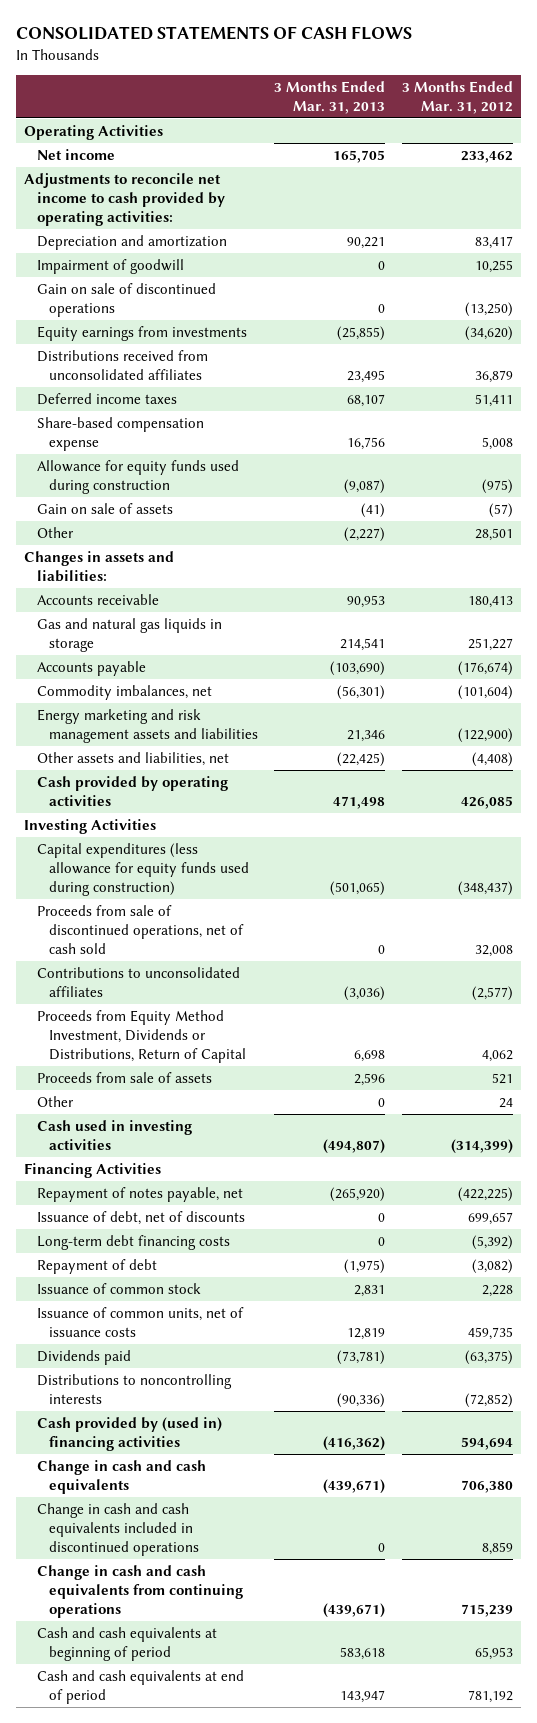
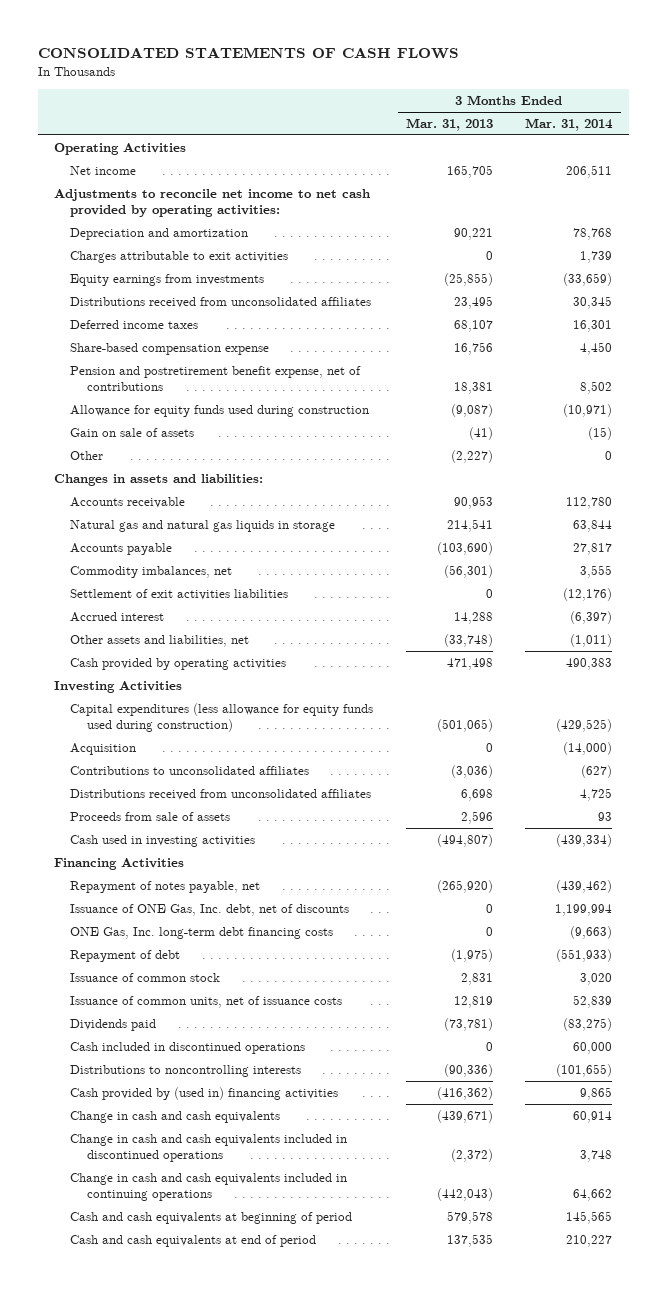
- | 3 Months Ended Mar. 31, 2013 | 3 Months Ended Mar. 31, 2012
+ | 3 Months Ended Mar. 31, 2013 | 3 Months Ended Mar. 31, 2014
- Adjustments to reconcile net income to cash provided by operating activities:
+ Adjustments to reconcile net income to net cash provided by operating activities:
- Impairment of goodwill | 0 | 10,255
- Gain on sale of discontinued operations | 0 | (13,250)
+ Charges attributable to exit activities | 0 | 1,739
+ Pension and postretirement benefit expense, net of contributions | 18,381 | 8,502
- Gas and natural gas liquids in storage | 214,541 | 251,227
+ Natural gas and natural gas liquids in storage | 214,541 | 63,844
- Energy marketing and risk management assets and liabilities | 21,346 | (122,900)
- Other assets and liabilities, net | (22,425) | (4,408)
+ Settlement of exit activities liabilities | 0 | (12,176)
+ Accrued interest | 14,288 | (6,397)
+ Other assets and liabilities, net | (33,748) | (1,011)
- Proceeds from sale of discontinued operations, net of cash sold | 0 | 32,008
+ Acquisition | 0 | (14,000)
- Proceeds from Equity Method Investment, Dividends or Distributions, Return of Capital | 6,698 | 4,062
+ Distributions received from unconsolidated affiliates | 6,698 | 4,725
- Other | 0 | 24
- Issuance of debt, net of discounts | 0 | 699,657
- Long-term debt financing costs | 0 | (5,392)
+ Issuance of ONE Gas, Inc. debt, net of discounts | 0 | 1,199,994
+ ONE Gas, Inc. long-term debt financing costs | 0 | (9,663)
+ Cash included in discontinued operations | 0 | 60,000
- Change in cash and cash equivalents included in discontinued operations | 0 | 8,859
- Change in cash and cash equivalents from continuing operations | (439,671) | 715,239
- Cash and cash equivalents at beginning of period | 583,618 | 65,953
- Cash and cash equivalents at end of period | 143,947 | 781,192
+ Change in cash and cash equivalents included in discontinued operations | (2,372) | 3,748
+ Change in cash and cash equivalents included in continuing operations | (442,043) | 64,662
+ Cash and cash equivalents at beginning of period | 579,578 | 145,565
+ Cash and cash equivalents at end of period | 137,535 | 210,227

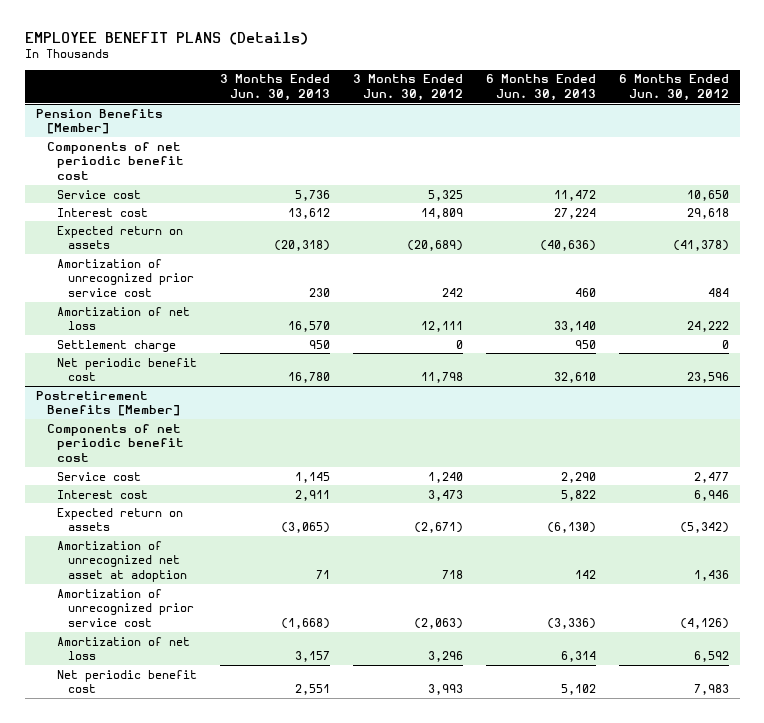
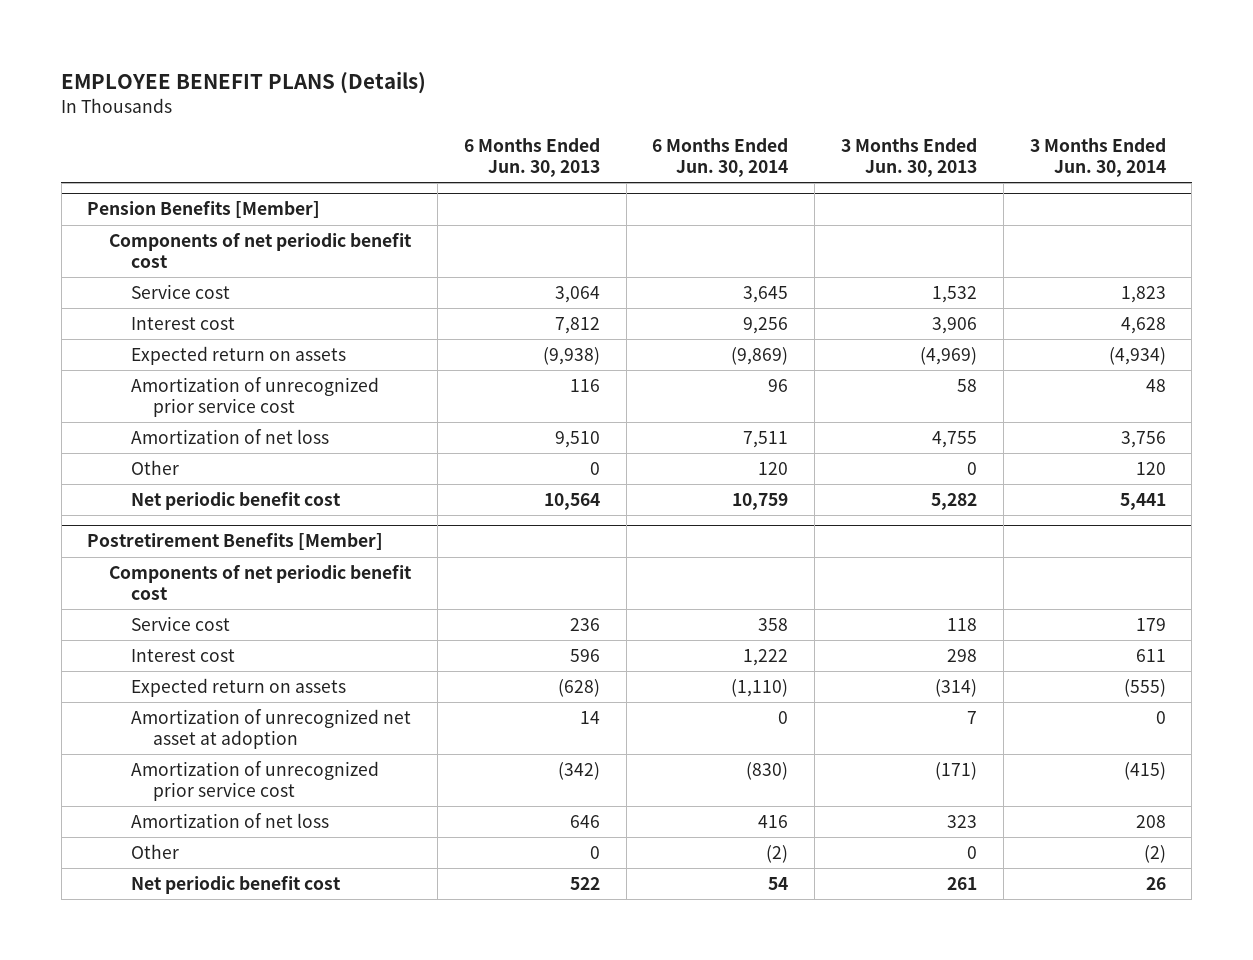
- | 3 Months Ended Jun. 30, 2013 | 3 Months Ended Jun. 30, 2012 | 6 Months Ended Jun. 30, 2013 | 6 Months Ended Jun. 30, 2012
+ | 6 Months Ended Jun. 30, 2013 | 6 Months Ended Jun. 30, 2014 | 3 Months Ended Jun. 30, 2013 | 3 Months Ended Jun. 30, 2014
@ Pension Benefits [Member]
- Service cost | 5,736 | 5,325 | 11,472 | 10,650
- Interest cost | 13,612 | 14,809 | 27,224 | 29,618
- Expected return on assets | (20,318) | (20,689) | (40,636) | (41,378)
- Amortization of unrecognized prior service cost | 230 | 242 | 460 | 484
- Amortization of net loss | 16,570 | 12,111 | 33,140 | 24,222
- Settlement charge | 950 | 0 | 950 | 0
- Net periodic benefit cost | 16,780 | 11,798 | 32,610 | 23,596
+ Service cost | 3,064 | 3,645 | 1,532 | 1,823
+ Interest cost | 7,812 | 9,256 | 3,906 | 4,628
+ Expected return on assets | (9,938) | (9,869) | (4,969) | (4,934)
+ Amortization of unrecognized prior service cost | 116 | 96 | 58 | 48
+ Amortization of net loss | 9,510 | 7,511 | 4,755 | 3,756
+ Other | 0 | 120 | 0 | 120
+ Net periodic benefit cost | 10,564 | 10,759 | 5,282 | 5,441
@ Postretirement Benefits [Member]
- Service cost | 1,145 | 1,240 | 2,290 | 2,477
- Interest cost | 2,911 | 3,473 | 5,822 | 6,946
- Expected return on assets | (3,065) | (2,671) | (6,130) | (5,342)
- Amortization of unrecognized net asset at adoption | 71 | 718 | 142 | 1,436
- Amortization of unrecognized prior service cost | (1,668) | (2,063) | (3,336) | (4,126)
- Amortization of net loss | 3,157 | 3,296 | 6,314 | 6,592
- Net periodic benefit cost | 2,551 | 3,993 | 5,102 | 7,983
+ Service cost | 236 | 358 | 118 | 179
+ Interest cost | 596 | 1,222 | 298 | 611
+ Expected return on assets | (628) | (1,110) | (314) | (555)
+ Amortization of unrecognized net asset at adoption | 14 | 0 | 7 | 0
+ Amortization of unrecognized prior service cost | (342) | (830) | (171) | (415)
+ Amortization of net loss | 646 | 416 | 323 | 208
+ Other | 0 | (2) | 0 | (2)
+ Net periodic benefit cost | 522 | 54 | 261 | 26

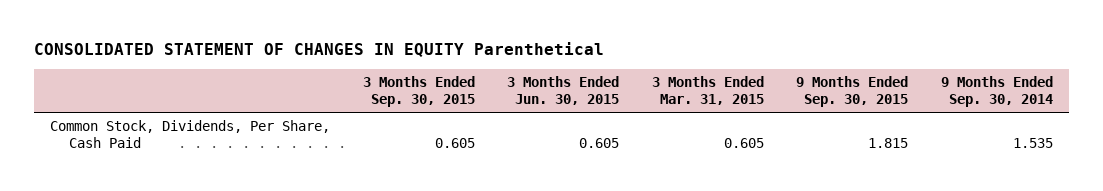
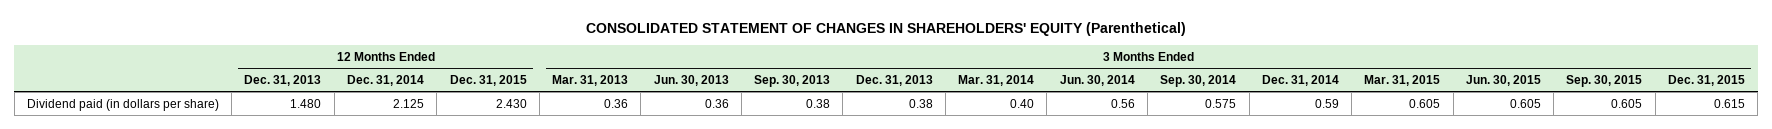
- CONSOLIDATED STATEMENT OF CHANGES IN EQUITY Parenthetical
+ CONSOLIDATED STATEMENT OF CHANGES IN SHAREHOLDERS' EQUITY (Parenthetical)
- | 3 Months Ended Sep. 30, 2015 | 3 Months Ended Jun. 30, 2015 | 3 Months Ended Mar. 31, 2015 | 9 Months Ended Sep. 30, 2015 | 9 Months Ended Sep. 30, 2014
+ | 12 Months Ended Dec. 31, 2013 | 12 Months Ended Dec. 31, 2014 | 12 Months Ended Dec. 31, 2015 | 3 Months Ended Mar. 31, 2013 | 3 Months Ended Jun. 30, 2013 | 3 Months Ended Sep. 30, 2013 | 3 Months Ended Dec. 31, 2013 | 3 Months Ended Mar. 31, 2014 | 3 Months Ended Jun. 30, 2014 | 3 Months Ended Sep. 30, 2014 | 3 Months Ended Dec. 31, 2014 | 3 Months Ended Mar. 31, 2015 | 3 Months Ended Jun. 30, 2015 | 3 Months Ended Sep. 30, 2015 | 3 Months Ended Dec. 31, 2015
- Common Stock, Dividends, Per Share, Cash Paid | 0.605 | 0.605 | 0.605 | 1.815 | 1.535
+ Dividend paid (in dollars per share) | 1.480 | 2.125 | 2.430 | 0.36 | 0.36 | 0.38 | 0.38 | 0.40 | 0.56 | 0.575 | 0.59 | 0.605 | 0.605 | 0.605 | 0.615

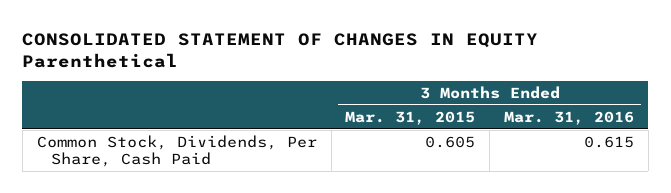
- CONSOLIDATED STATEMENT OF CHANGES IN SHAREHOLDERS' EQUITY (Parenthetical)
+ CONSOLIDATED STATEMENT OF CHANGES IN EQUITY Parenthetical
- | 12 Months Ended Dec. 31, 2013 | 12 Months Ended Dec. 31, 2014 | 12 Months Ended Dec. 31, 2015 | 3 Months Ended Mar. 31, 2013 | 3 Months Ended Jun. 30, 2013 | 3 Months Ended Sep. 30, 2013 | 3 Months Ended Dec. 31, 2013 | 3 Months Ended Mar. 31, 2014 | 3 Months Ended Jun. 30, 2014 | 3 Months Ended Sep. 30, 2014 | 3 Months Ended Dec. 31, 2014 | 3 Months Ended Mar. 31, 2015 | 3 Months Ended Jun. 30, 2015 | 3 Months Ended Sep. 30, 2015 | 3 Months Ended Dec. 31, 2015
+ | 3 Months Ended Mar. 31, 2015 | 3 Months Ended Mar. 31, 2016
- Dividend paid (in dollars per share) | 1.480 | 2.125 | 2.430 | 0.36 | 0.36 | 0.38 | 0.38 | 0.40 | 0.56 | 0.575 | 0.59 | 0.605 | 0.605 | 0.605 | 0.615
+ Common Stock, Dividends, Per Share, Cash Paid | 0.605 | 0.615

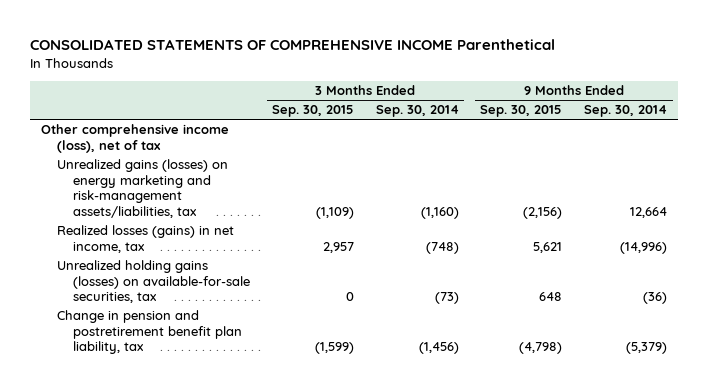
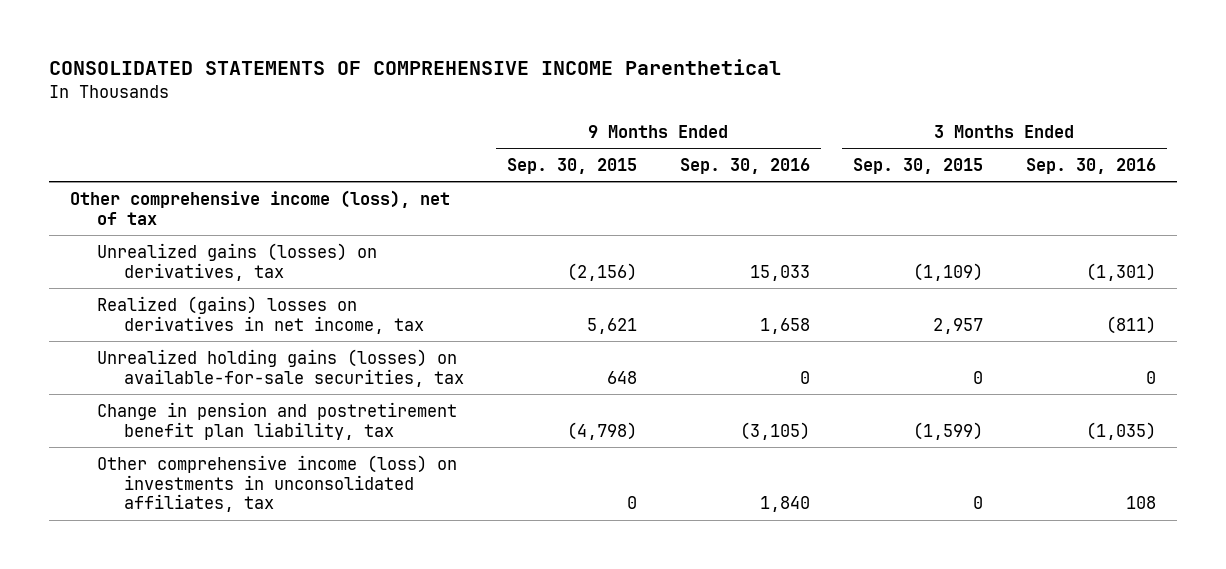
- | 3 Months Ended Sep. 30, 2015 | 3 Months Ended Sep. 30, 2014 | 9 Months Ended Sep. 30, 2015 | 9 Months Ended Sep. 30, 2014
+ | 9 Months Ended Sep. 30, 2015 | 9 Months Ended Sep. 30, 2016 | 3 Months Ended Sep. 30, 2015 | 3 Months Ended Sep. 30, 2016
- Unrealized gains (losses) on energy marketing and risk-management assets/liabilities, tax | (1,109) | (1,160) | (2,156) | 12,664
- Realized losses (gains) in net income, tax | 2,957 | (748) | 5,621 | (14,996)
+ Unrealized gains (losses) on derivatives, tax | (2,156) | 15,033 | (1,109) | (1,301)
+ Realized (gains) losses on derivatives in net income, tax | 5,621 | 1,658 | 2,957 | (811)
+ Other comprehensive income (loss) on investments in unconsolidated affiliates, tax | 0 | 1,840 | 0 | 108

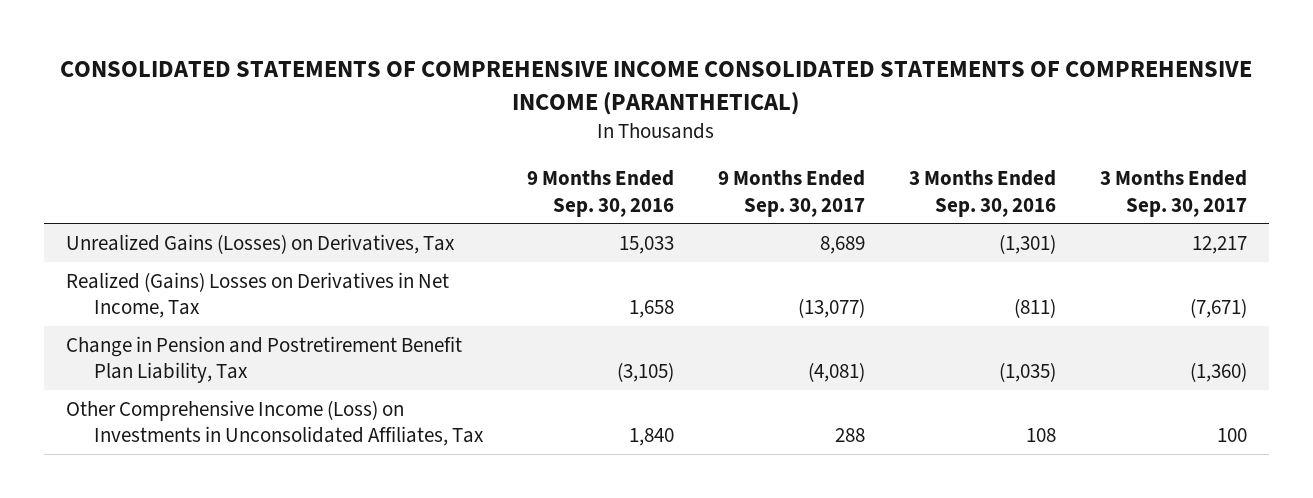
- CONSOLIDATED STATEMENTS OF COMPREHENSIVE INCOME Parenthetical
+ CONSOLIDATED STATEMENTS OF COMPREHENSIVE INCOME CONSOLIDATED STATEMENTS OF COMPREHENSIVE INCOME (PARANTHETICAL)
- | 9 Months Ended Sep. 30, 2015 | 9 Months Ended Sep. 30, 2016 | 3 Months Ended Sep. 30, 2015 | 3 Months Ended Sep. 30, 2016
+ | 9 Months Ended Sep. 30, 2016 | 9 Months Ended Sep. 30, 2017 | 3 Months Ended Sep. 30, 2016 | 3 Months Ended Sep. 30, 2017
- Other comprehensive income (loss), net of tax
- Unrealized gains (losses) on derivatives, tax | (2,156) | 15,033 | (1,109) | (1,301)
- Realized (gains) losses on derivatives in net income, tax | 5,621 | 1,658 | 2,957 | (811)
- Unrealized holding gains (losses) on available-for-sale securities, tax | 648 | 0 | 0 | 0
- Change in pension and postretirement benefit plan liability, tax | (4,798) | (3,105) | (1,599) | (1,035)
- Other comprehensive income (loss) on investments in unconsolidated affiliates, tax | 0 | 1,840 | 0 | 108
+ Unrealized Gains (Losses) on Derivatives, Tax | 15,033 | 8,689 | (1,301) | 12,217
+ Realized (Gains) Losses on Derivatives in Net Income, Tax | 1,658 | (13,077) | (811) | (7,671)
+ Change in Pension and Postretirement Benefit Plan Liability, Tax | (3,105) | (4,081) | (1,035) | (1,360)
+ Other Comprehensive Income (Loss) on Investments in Unconsolidated Affiliates, Tax | 1,840 | 288 | 108 | 100

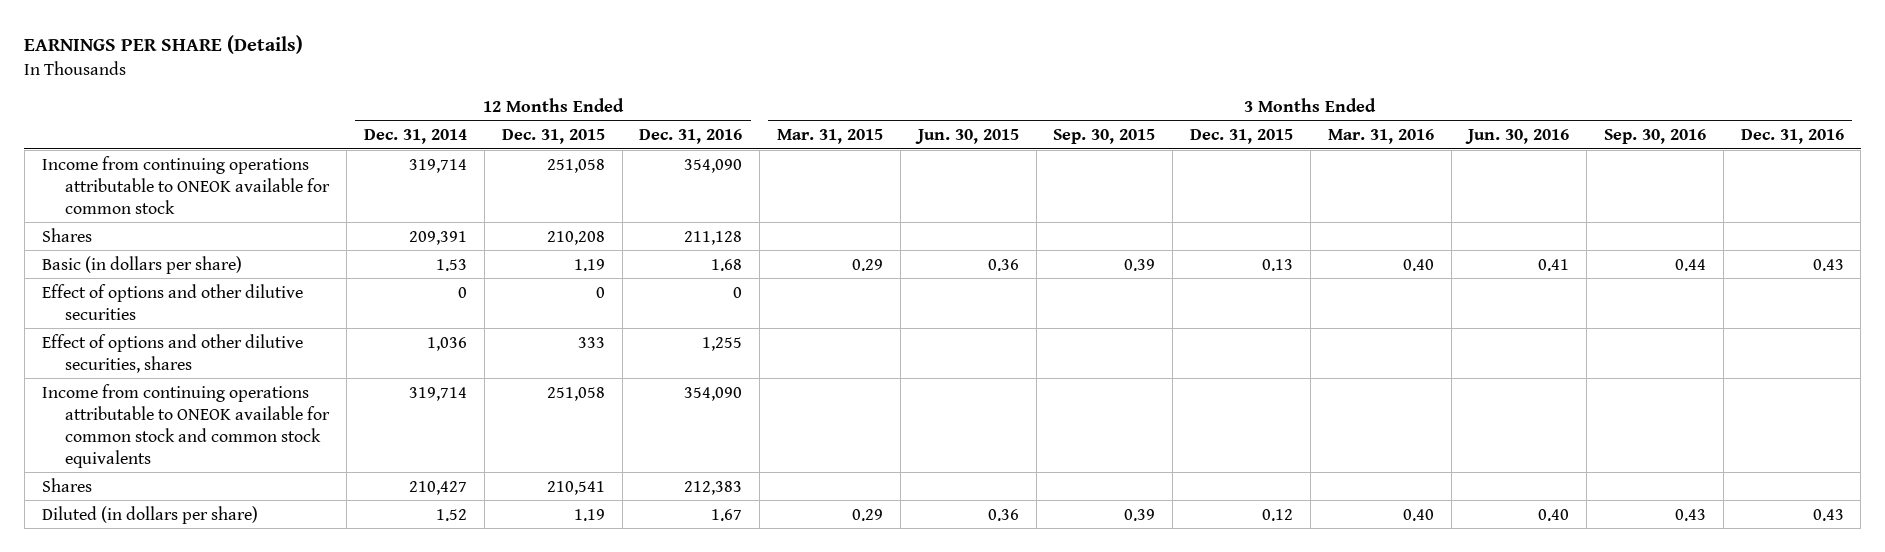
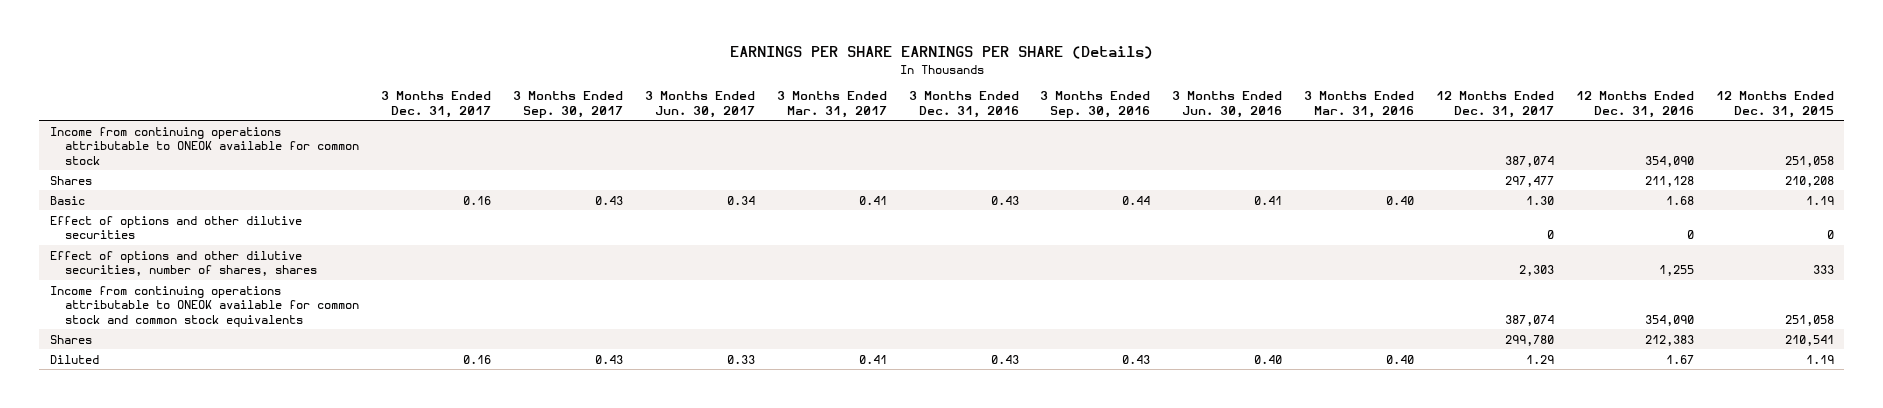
- EARNINGS PER SHARE (Details)
+ EARNINGS PER SHARE EARNINGS PER SHARE (Details)
- | 12 Months Ended Dec. 31, 2014 | 12 Months Ended Dec. 31, 2015 | 12 Months Ended Dec. 31, 2016 | 3 Months Ended Mar. 31, 2015 | 3 Months Ended Jun. 30, 2015 | 3 Months Ended Sep. 30, 2015 | 3 Months Ended Dec. 31, 2015 | 3 Months Ended Mar. 31, 2016 | 3 Months Ended Jun. 30, 2016 | 3 Months Ended Sep. 30, 2016 | 3 Months Ended Dec. 31, 2016
+ | 3 Months Ended Dec. 31, 2017 | 3 Months Ended Sep. 30, 2017 | 3 Months Ended Jun. 30, 2017 | 3 Months Ended Mar. 31, 2017 | 3 Months Ended Dec. 31, 2016 | 3 Months Ended Sep. 30, 2016 | 3 Months Ended Jun. 30, 2016 | 3 Months Ended Mar. 31, 2016 | 12 Months Ended Dec. 31, 2017 | 12 Months Ended Dec. 31, 2016 | 12 Months Ended Dec. 31, 2015
- Basic (in dollars per share) | 1.53 | 1.19 | 1.68 | 0.29 | 0.36 | 0.39 | 0.13 | 0.40 | 0.41 | 0.44 | 0.43
+ Basic | 0.16 | 0.43 | 0.34 | 0.41 | 0.43 | 0.44 | 0.41 | 0.40 | 1.30 | 1.68 | 1.19
- Effect of options and other dilutive securities, shares | 1,036 | 333 | 1,255 | | | | | | | |
+ Effect of options and other dilutive securities, number of shares, shares | | | | | | | | | 2,303 | 1,255 | 333
- Diluted (in dollars per share) | 1.52 | 1.19 | 1.67 | 0.29 | 0.36 | 0.39 | 0.12 | 0.40 | 0.40 | 0.43 | 0.43
+ Diluted | 0.16 | 0.43 | 0.33 | 0.41 | 0.43 | 0.43 | 0.40 | 0.40 | 1.29 | 1.67 | 1.19

